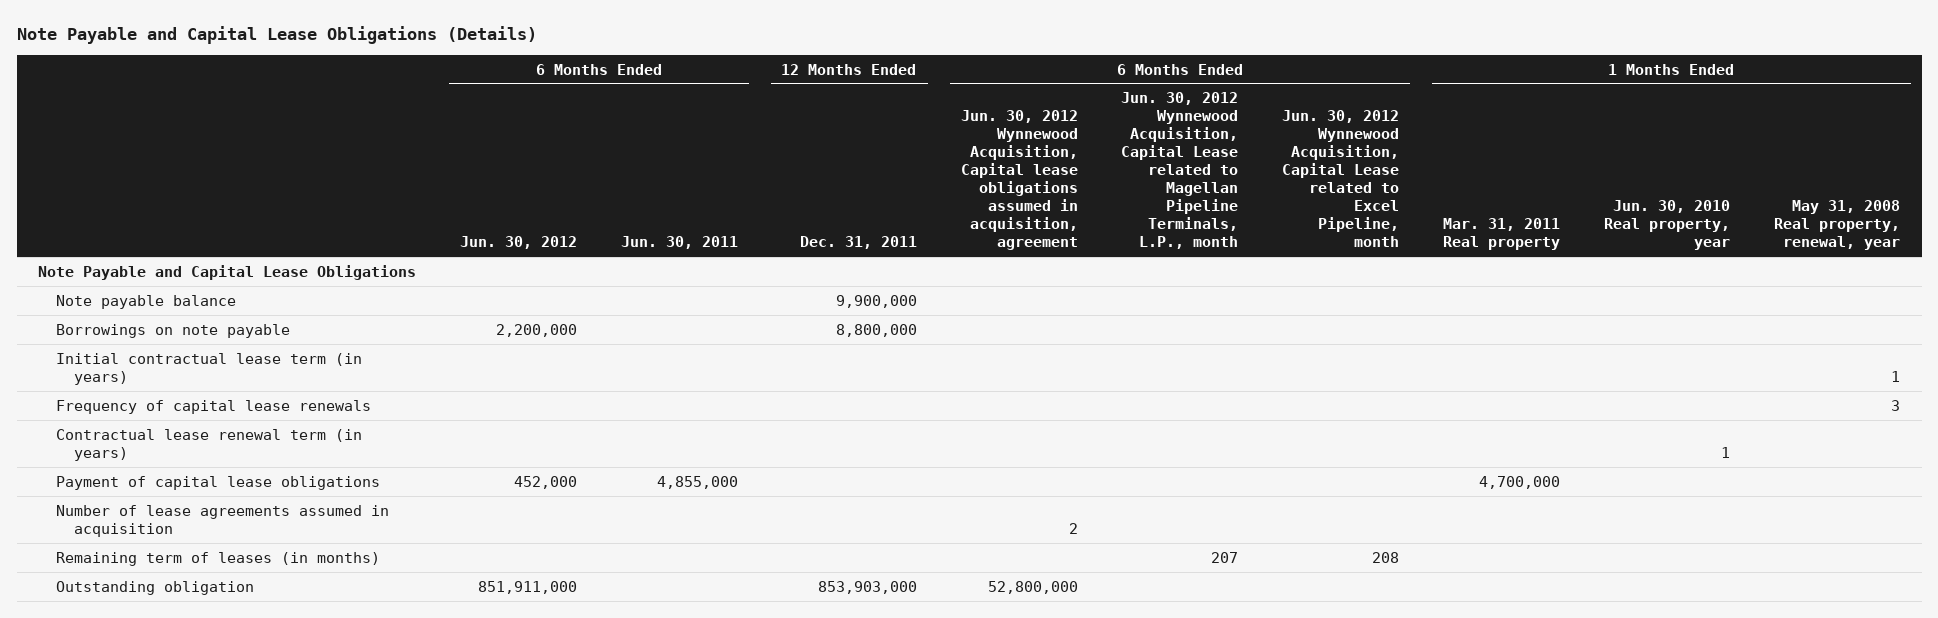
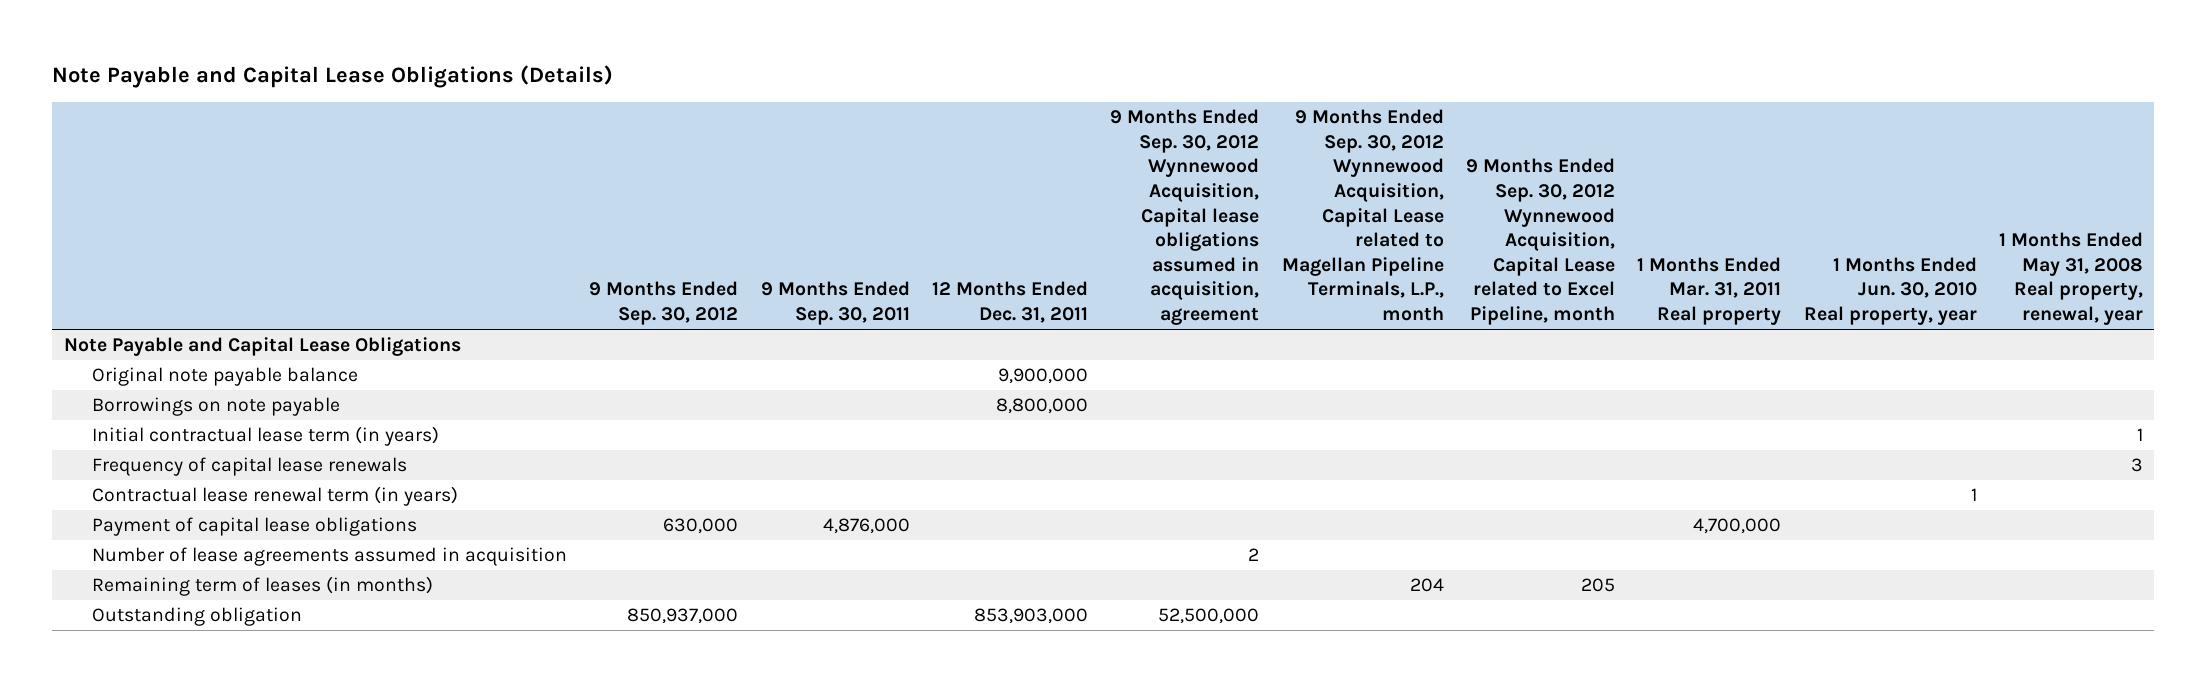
- | 6 Months Ended Jun. 30, 2012 | 6 Months Ended Jun. 30, 2011 | 12 Months Ended Dec. 31, 2011 | 6 Months Ended Jun. 30, 2012 Wynnewood Acquisition, Capital lease obligations assumed in acquisition, agreement | 6 Months Ended Jun. 30, 2012 Wynnewood Acquisition, Capital Lease related to Magellan Pipeline Terminals, L.P., month | 6 Months Ended Jun. 30, 2012 Wynnewood Acquisition, Capital Lease related to Excel Pipeline, month | 1 Months Ended Mar. 31, 2011 Real property | 1 Months Ended Jun. 30, 2010 Real property, year | 1 Months Ended May 31, 2008 Real property, renewal, year
+ | 9 Months Ended Sep. 30, 2012 | 9 Months Ended Sep. 30, 2011 | 12 Months Ended Dec. 31, 2011 | 9 Months Ended Sep. 30, 2012 Wynnewood Acquisition, Capital lease obligations assumed in acquisition, agreement | 9 Months Ended Sep. 30, 2012 Wynnewood Acquisition, Capital Lease related to Magellan Pipeline Terminals, L.P., month | 9 Months Ended Sep. 30, 2012 Wynnewood Acquisition, Capital Lease related to Excel Pipeline, month | 1 Months Ended Mar. 31, 2011 Real property | 1 Months Ended Jun. 30, 2010 Real property, year | 1 Months Ended May 31, 2008 Real property, renewal, year
- Note payable balance | | | 9,900,000 | | | | | |
+ Original note payable balance | | | 9,900,000 | | | | | |

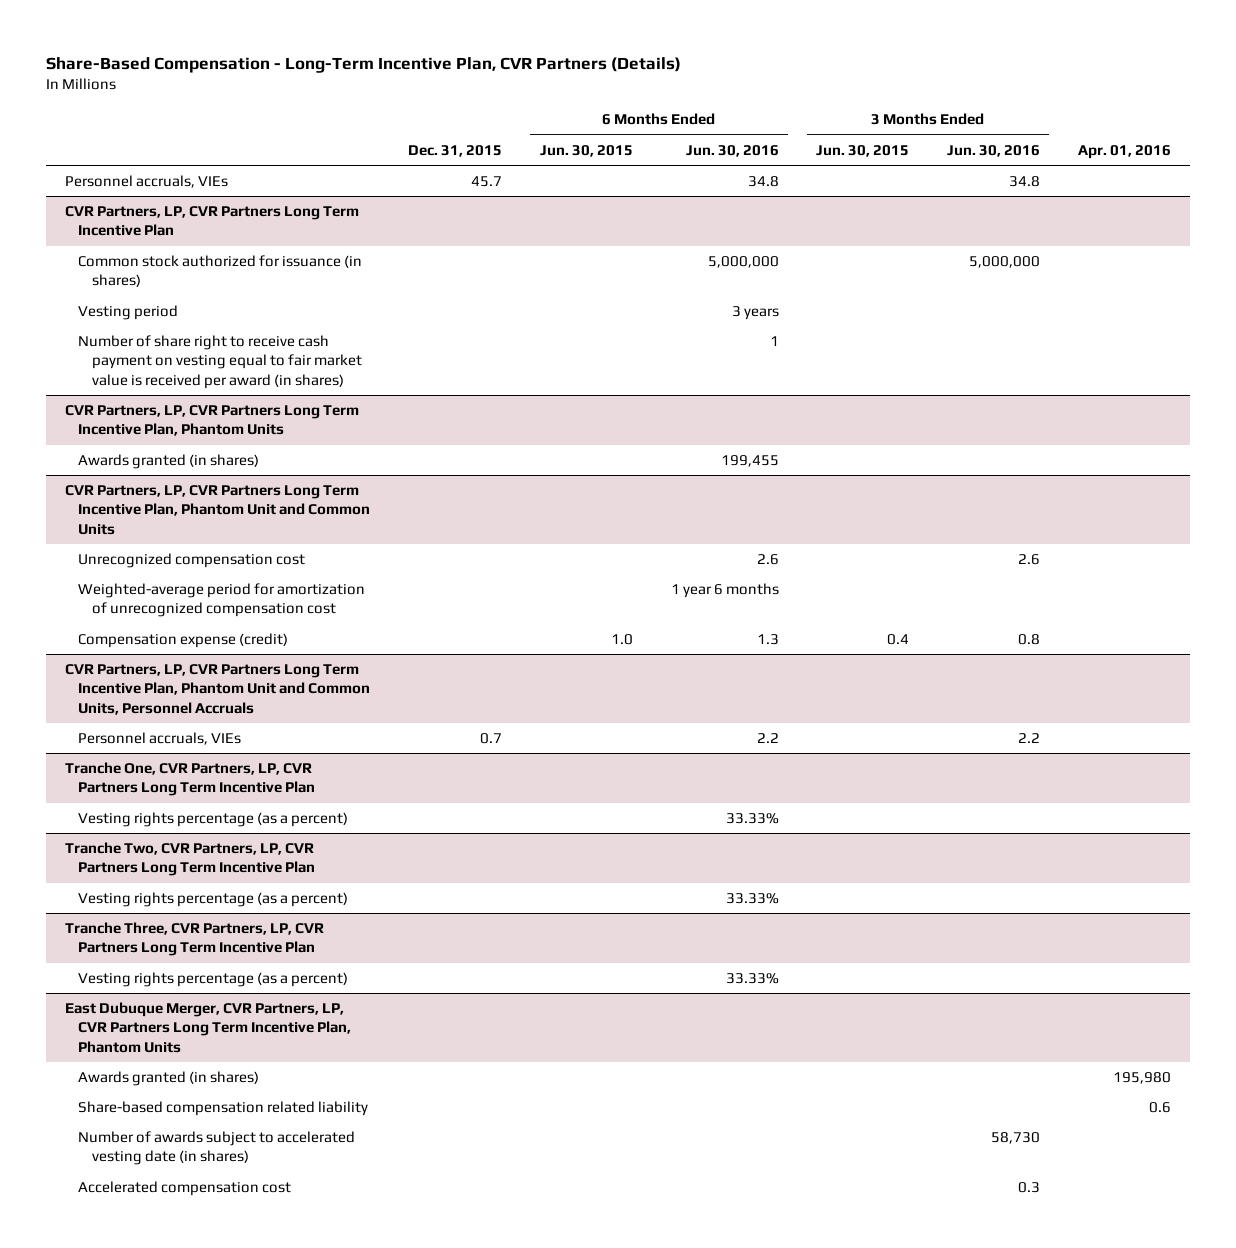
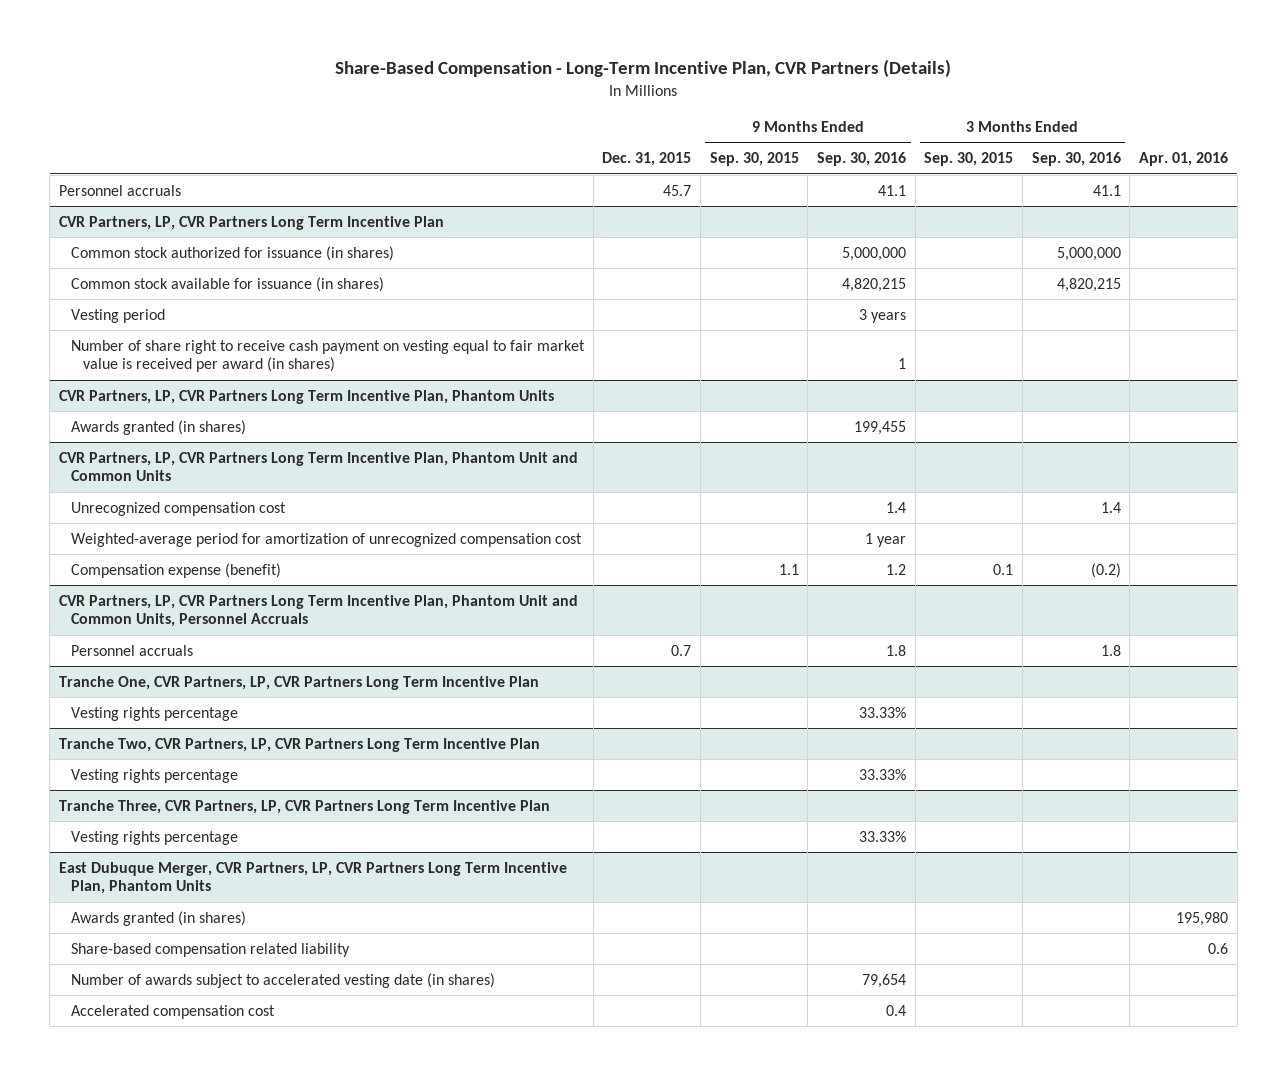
- | Dec. 31, 2015 | 6 Months Ended Jun. 30, 2015 | 6 Months Ended Jun. 30, 2016 | 3 Months Ended Jun. 30, 2015 | 3 Months Ended Jun. 30, 2016 | Apr. 01, 2016
+ | Dec. 31, 2015 | 9 Months Ended Sep. 30, 2015 | 9 Months Ended Sep. 30, 2016 | 3 Months Ended Sep. 30, 2015 | 3 Months Ended Sep. 30, 2016 | Apr. 01, 2016
- Personnel accruals, VIEs | 45.7 | | 34.8 | | 34.8 |
+ Personnel accruals | 45.7 | | 41.1 | | 41.1 |
@ CVR Partners, LP, CVR Partners Long Term Incentive Plan
+ Common stock available for issuance (in shares) | | | 4,820,215 | | 4,820,215 |
@ CVR Partners, LP, CVR Partners Long Term Incentive Plan, Phantom Unit and Common Units
- Compensation expense (credit) | | 1.0 | 1.3 | 0.4 | 0.8 |
+ Compensation expense (benefit) | | 1.1 | 1.2 | 0.1 | (0.2) |
@ CVR Partners, LP, CVR Partners Long Term Incentive Plan, Phantom Unit and Common Units, Personnel Accruals
- Personnel accruals, VIEs | 0.7 | | 2.2 | | 2.2 |
+ Personnel accruals | 0.7 | | 1.8 | | 1.8 |
@ Tranche One, CVR Partners, LP, CVR Partners Long Term Incentive Plan
- Vesting rights percentage (as a percent) | | | 33.33% | | |
+ Vesting rights percentage | | | 33.33% | | |
@ Tranche Two, CVR Partners, LP, CVR Partners Long Term Incentive Plan
- Vesting rights percentage (as a percent) | | | 33.33% | | |
+ Vesting rights percentage | | | 33.33% | | |
@ Tranche Three, CVR Partners, LP, CVR Partners Long Term Incentive Plan
- Vesting rights percentage (as a percent) | | | 33.33% | | |
+ Vesting rights percentage | | | 33.33% | | |

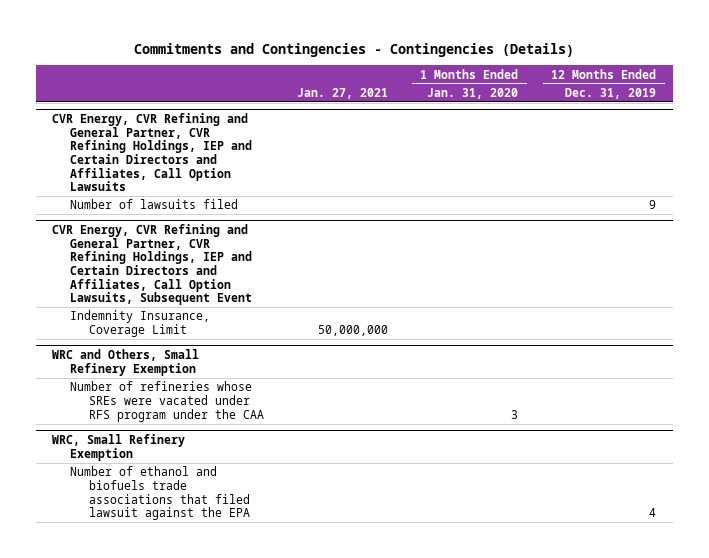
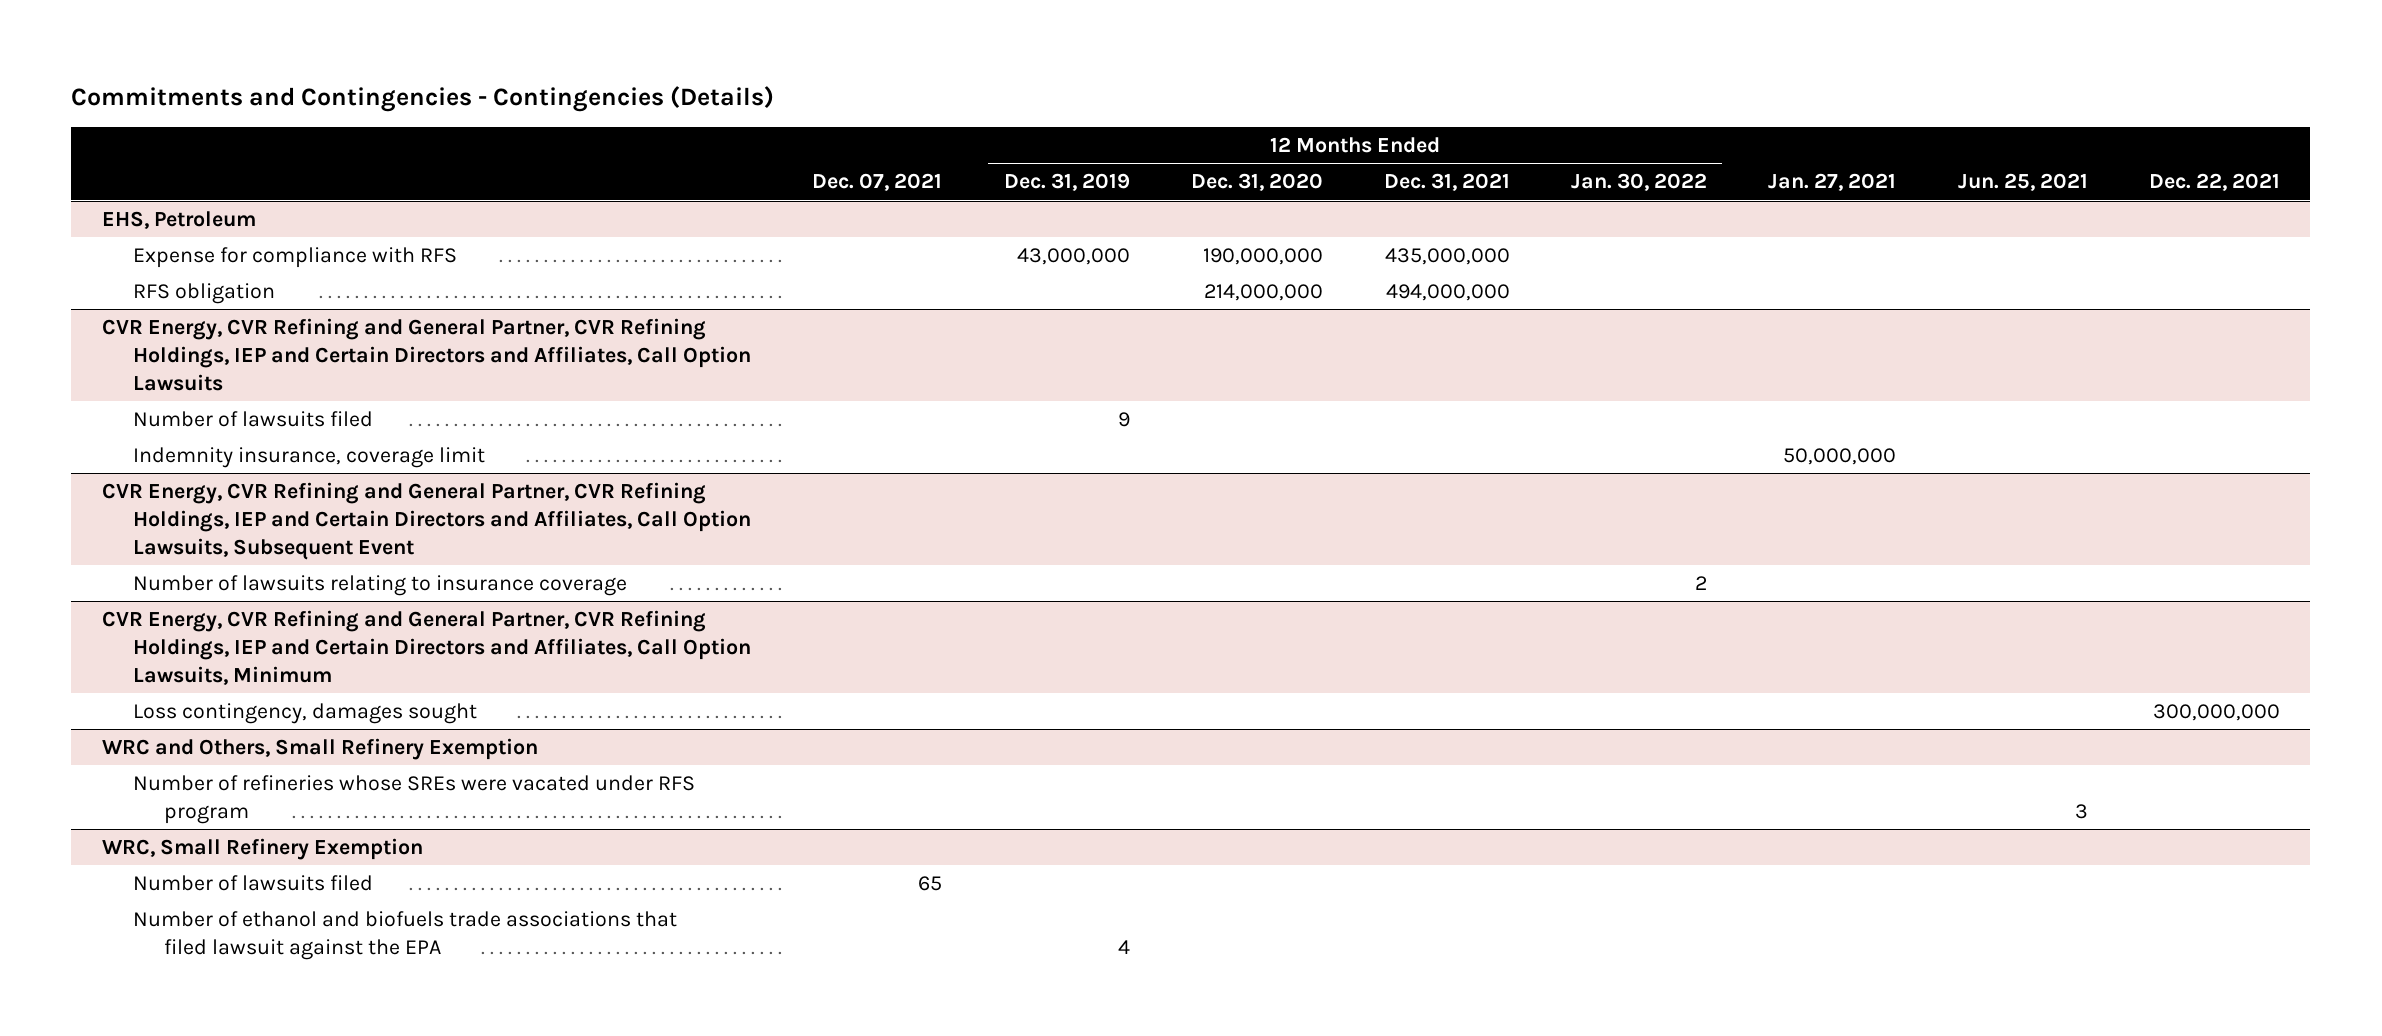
- | Jan. 27, 2021 | 1 Months Ended Jan. 31, 2020 | 12 Months Ended Dec. 31, 2019
+ | Dec. 07, 2021 | 12 Months Ended Dec. 31, 2019 | 12 Months Ended Dec. 31, 2020 | 12 Months Ended Dec. 31, 2021 | 12 Months Ended Jan. 30, 2022 | Jan. 27, 2021 | Jun. 25, 2021 | Dec. 22, 2021
+ EHS, Petroleum
+ Expense for compliance with RFS | | 43,000,000 | 190,000,000 | 435,000,000 | | | |
+ RFS obligation | | | 214,000,000 | 494,000,000 | | | |
@ CVR Energy, CVR Refining and General Partner, CVR Refining Holdings, IEP and Certain Directors and Affiliates, Call Option Lawsuits
+ Indemnity insurance, coverage limit | | | | | | 50,000,000 | |
@ CVR Energy, CVR Refining and General Partner, CVR Refining Holdings, IEP and Certain Directors and Affiliates, Call Option Lawsuits, Subsequent Event
- Indemnity Insurance, Coverage Limit | 50,000,000 | |
+ Number of lawsuits relating to insurance coverage | | | | | 2 | | |
+ CVR Energy, CVR Refining and General Partner, CVR Refining Holdings, IEP and Certain Directors and Affiliates, Call Option Lawsuits, Minimum
+ Loss contingency, damages sought | | | | | | | | 300,000,000
@ WRC and Others, Small Refinery Exemption
- Number of refineries whose SREs were vacated under RFS program under the CAA | | 3 |
+ Number of refineries whose SREs were vacated under RFS program | | | | | | | 3 |
@ WRC, Small Refinery Exemption
+ Number of lawsuits filed | 65 | | | | | | |

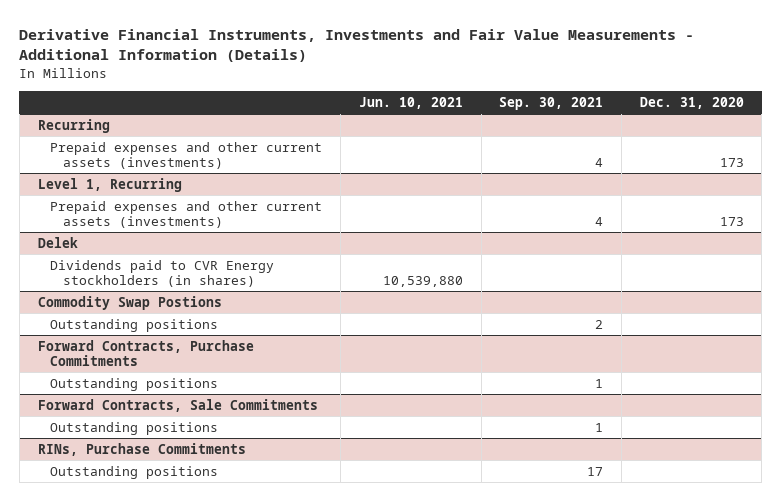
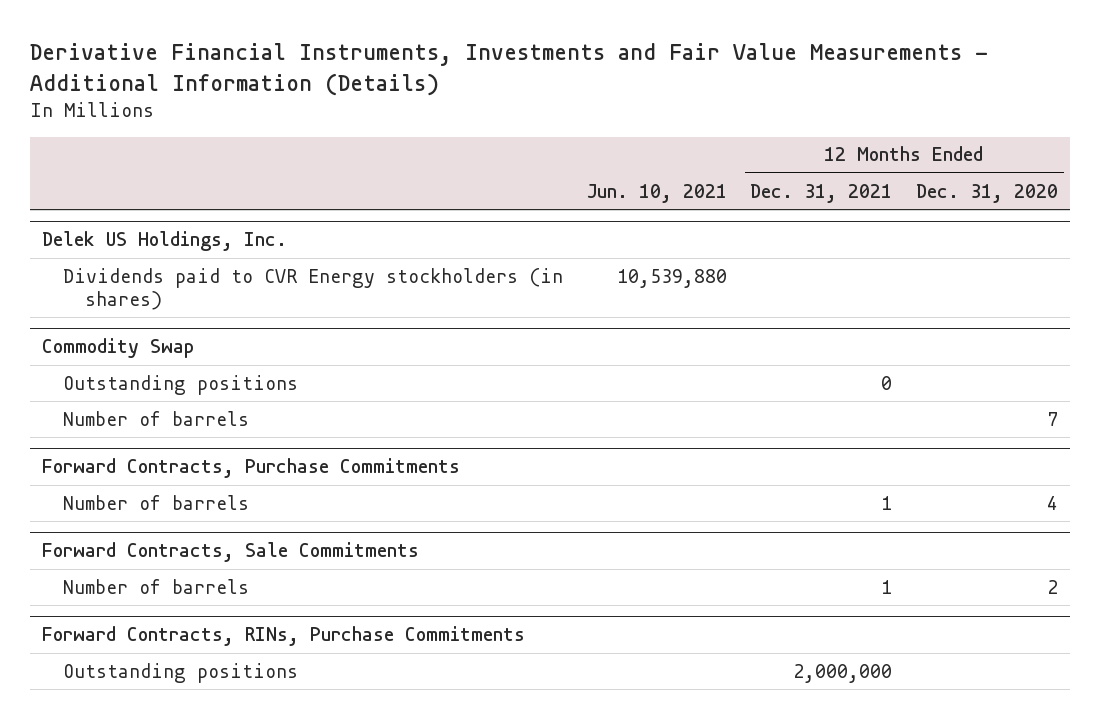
- | Jun. 10, 2021 | Sep. 30, 2021 | Dec. 31, 2020
+ | Jun. 10, 2021 | 12 Months Ended Dec. 31, 2021 | 12 Months Ended Dec. 31, 2020
- Recurring
- Prepaid expenses and other current assets (investments) | | 4 | 173
- Level 1, Recurring
- Prepaid expenses and other current assets (investments) | | 4 | 173
- Delek
+ Delek US Holdings, Inc.
- Commodity Swap Postions
+ Commodity Swap
+ Number of barrels | | | 7
@ Forward Contracts, Purchase Commitments
- Outstanding positions | | 1 |
+ Number of barrels | | 1 | 4
@ Forward Contracts, Sale Commitments
- Outstanding positions | | 1 |
- RINs, Purchase Commitments
@ Forward Contracts, Sale Commitments
+ Number of barrels | | 1 | 2
+ Forward Contracts, RINs, Purchase Commitments

